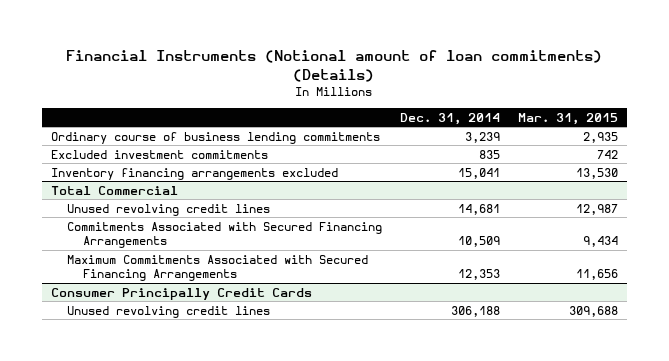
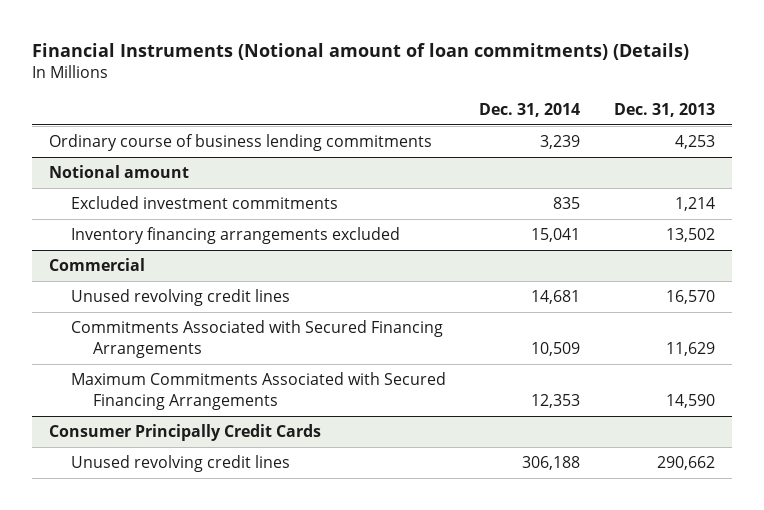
- | Dec. 31, 2014 | Mar. 31, 2015
+ | Dec. 31, 2014 | Dec. 31, 2013
+ Notional amount
- Total Commercial
+ Commercial

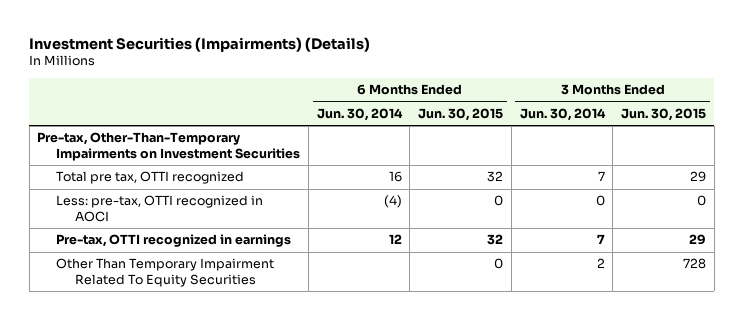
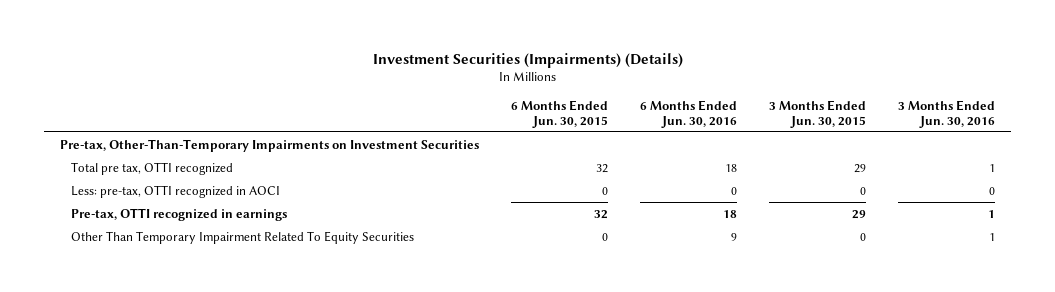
- | 6 Months Ended Jun. 30, 2014 | 6 Months Ended Jun. 30, 2015 | 3 Months Ended Jun. 30, 2014 | 3 Months Ended Jun. 30, 2015
+ | 6 Months Ended Jun. 30, 2015 | 6 Months Ended Jun. 30, 2016 | 3 Months Ended Jun. 30, 2015 | 3 Months Ended Jun. 30, 2016
- Other Than Temporary Impairment Related To Equity Securities | | 0 | 2 | 728
+ Other Than Temporary Impairment Related To Equity Securities | 0 | 9 | 0 | 1

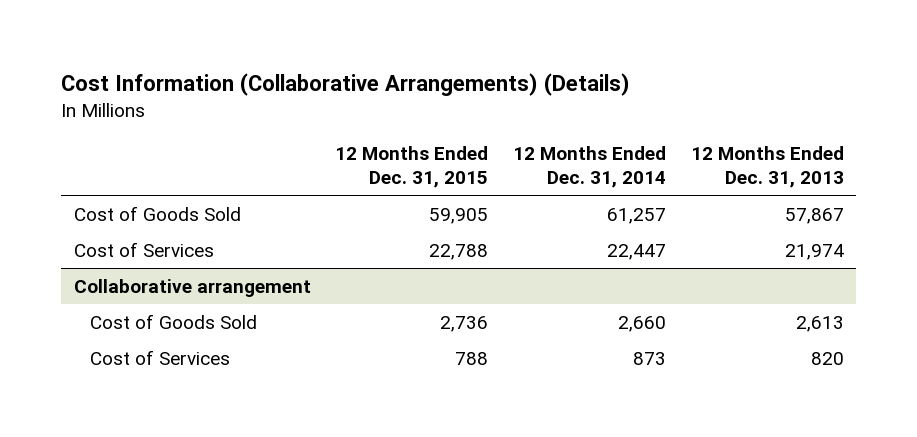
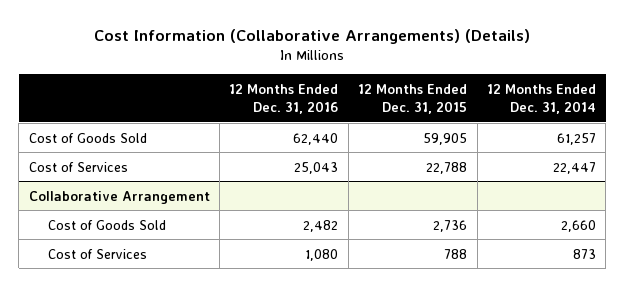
- | 12 Months Ended Dec. 31, 2015 | 12 Months Ended Dec. 31, 2014 | 12 Months Ended Dec. 31, 2013
+ | 12 Months Ended Dec. 31, 2016 | 12 Months Ended Dec. 31, 2015 | 12 Months Ended Dec. 31, 2014
- Collaborative arrangement
+ Collaborative Arrangement

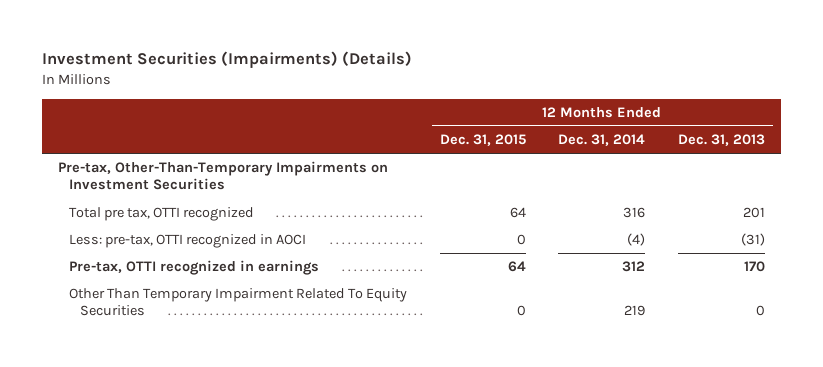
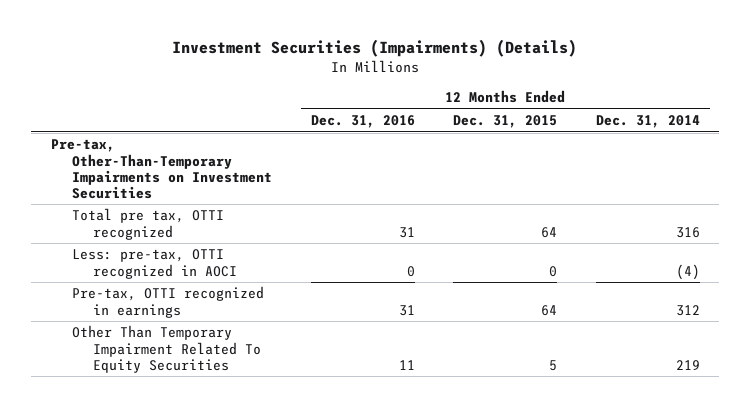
- | 12 Months Ended Dec. 31, 2015 | 12 Months Ended Dec. 31, 2014 | 12 Months Ended Dec. 31, 2013
+ | 12 Months Ended Dec. 31, 2016 | 12 Months Ended Dec. 31, 2015 | 12 Months Ended Dec. 31, 2014
- Other Than Temporary Impairment Related To Equity Securities | 0 | 219 | 0
+ Other Than Temporary Impairment Related To Equity Securities | 11 | 5 | 219

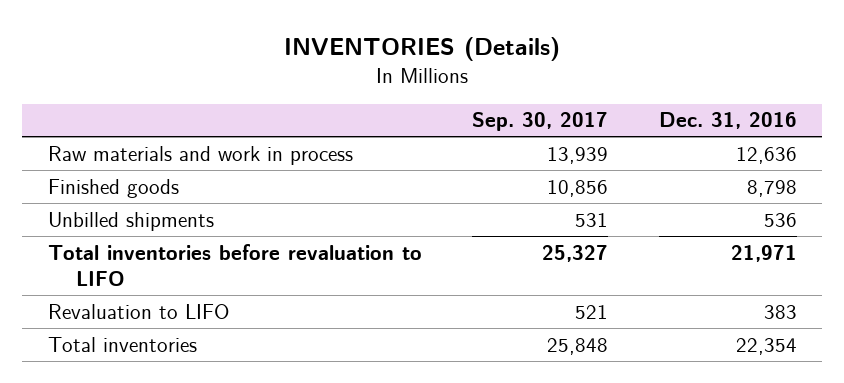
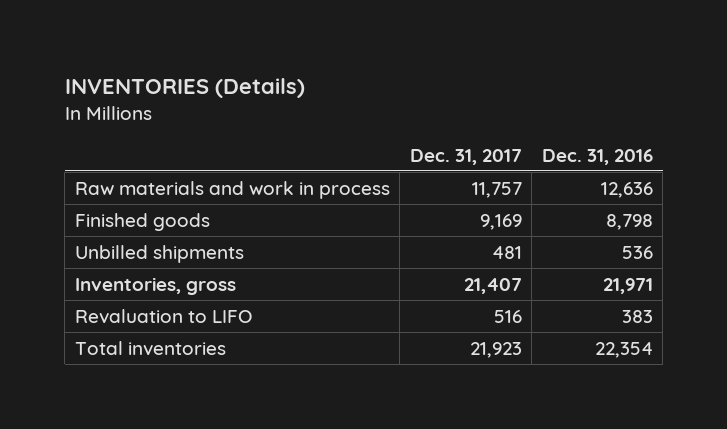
- | Sep. 30, 2017 | Dec. 31, 2016
+ | Dec. 31, 2017 | Dec. 31, 2016
- Total inventories before revaluation to LIFO | 25,327 | 21,971
+ Inventories, gross | 21,407 | 21,971

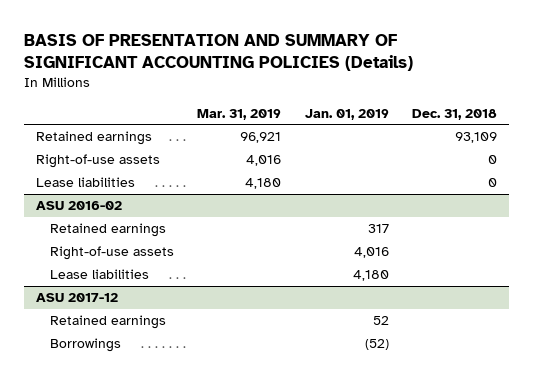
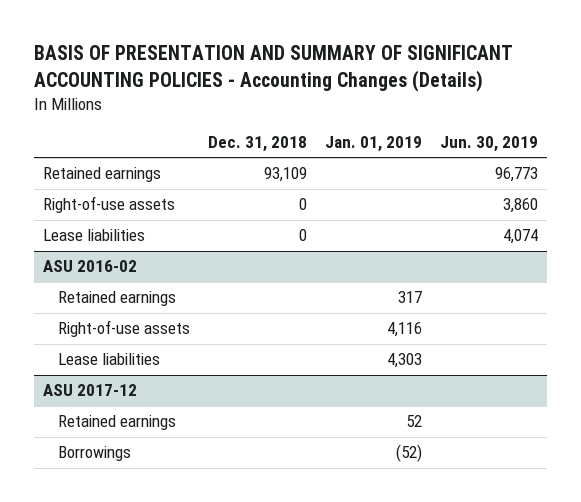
- BASIS OF PRESENTATION AND SUMMARY OF SIGNIFICANT ACCOUNTING POLICIES (Details)
+ BASIS OF PRESENTATION AND SUMMARY OF SIGNIFICANT ACCOUNTING POLICIES - Accounting Changes (Details)
- | Mar. 31, 2019 | Jan. 01, 2019 | Dec. 31, 2018
+ | Dec. 31, 2018 | Jan. 01, 2019 | Jun. 30, 2019
@ ASU 2016-02
- Right-of-use assets | | 4,016 |
- Lease liabilities | | 4,180 |
+ Right-of-use assets | | 4,116 |
+ Lease liabilities | | 4,303 |

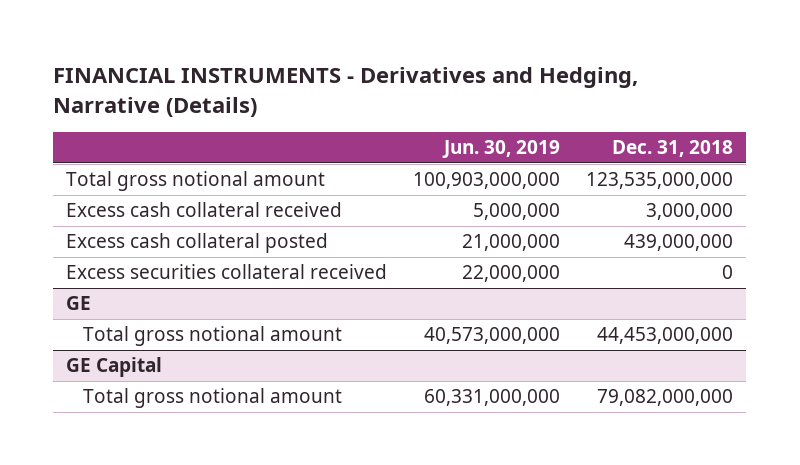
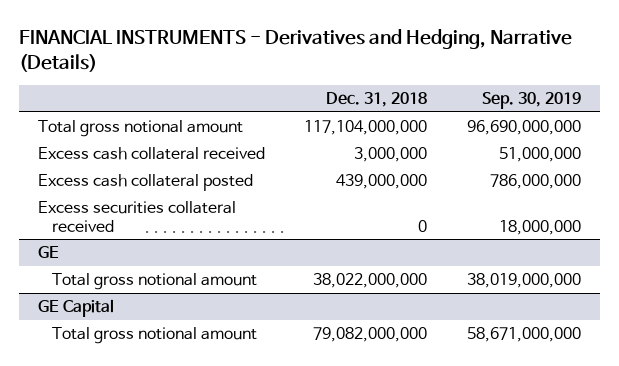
- | Jun. 30, 2019 | Dec. 31, 2018
+ | Dec. 31, 2018 | Sep. 30, 2019
- Total gross notional amount | 100,903,000,000 | 123,535,000,000
+ Total gross notional amount | 117,104,000,000 | 96,690,000,000
@ GE
- Total gross notional amount | 40,573,000,000 | 44,453,000,000
+ Total gross notional amount | 38,022,000,000 | 38,019,000,000

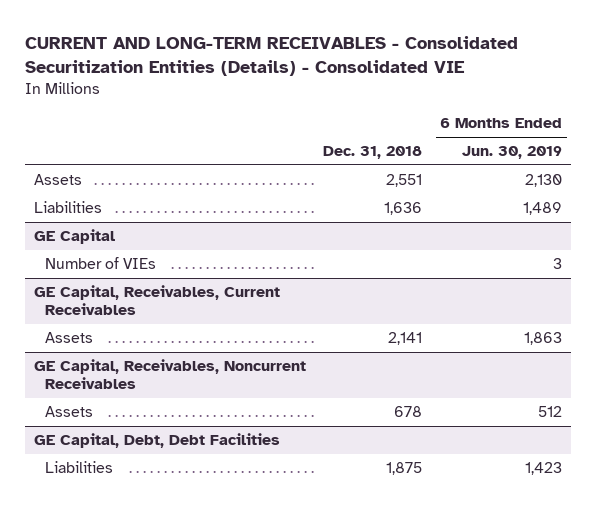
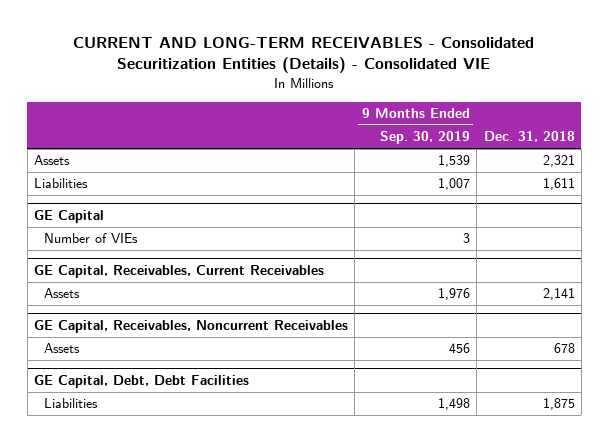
- | Dec. 31, 2018 | 6 Months Ended Jun. 30, 2019
+ | 9 Months Ended Sep. 30, 2019 | Dec. 31, 2018
- Assets | 2,551 | 2,130
- Liabilities | 1,636 | 1,489
+ Assets | 1,539 | 2,321
+ Liabilities | 1,007 | 1,611

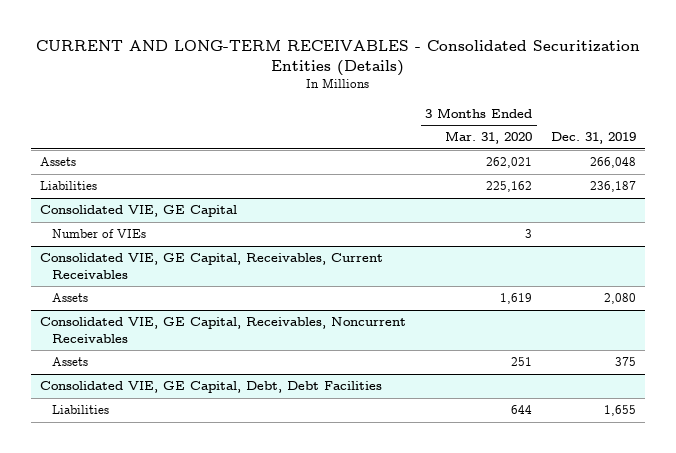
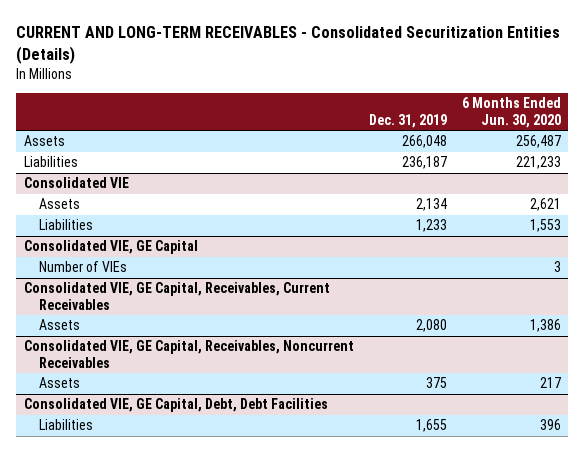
- | 3 Months Ended Mar. 31, 2020 | Dec. 31, 2019
+ | Dec. 31, 2019 | 6 Months Ended Jun. 30, 2020
+ Consolidated VIE
+ Assets | 2,134 | 2,621
+ Liabilities | 1,233 | 1,553

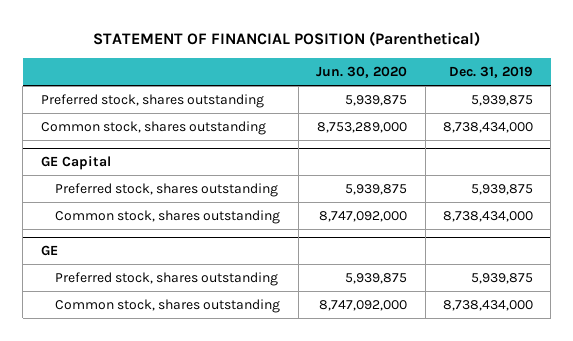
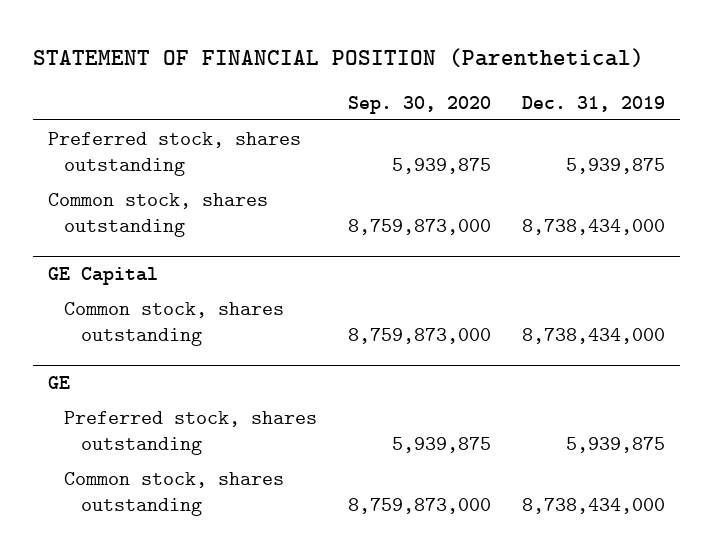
- | Jun. 30, 2020 | Dec. 31, 2019
+ | Sep. 30, 2020 | Dec. 31, 2019
@ GE Capital
- Preferred stock, shares outstanding | 5,939,875 | 5,939,875

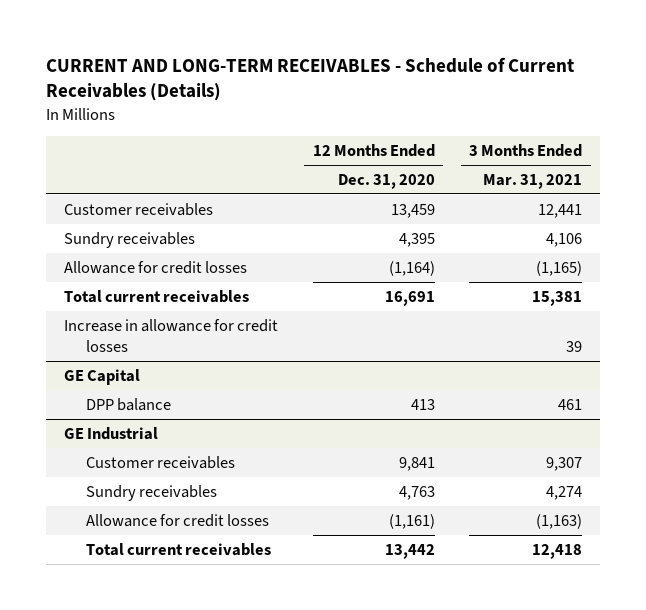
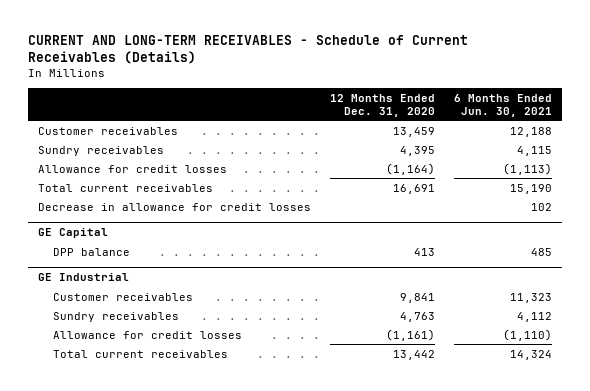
- | 12 Months Ended Dec. 31, 2020 | 3 Months Ended Mar. 31, 2021
+ | 12 Months Ended Dec. 31, 2020 | 6 Months Ended Jun. 30, 2021
- Increase in allowance for credit losses | | 39
+ Decrease in allowance for credit losses | | 102

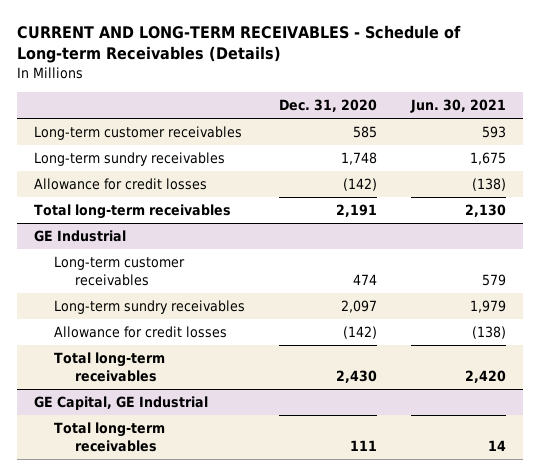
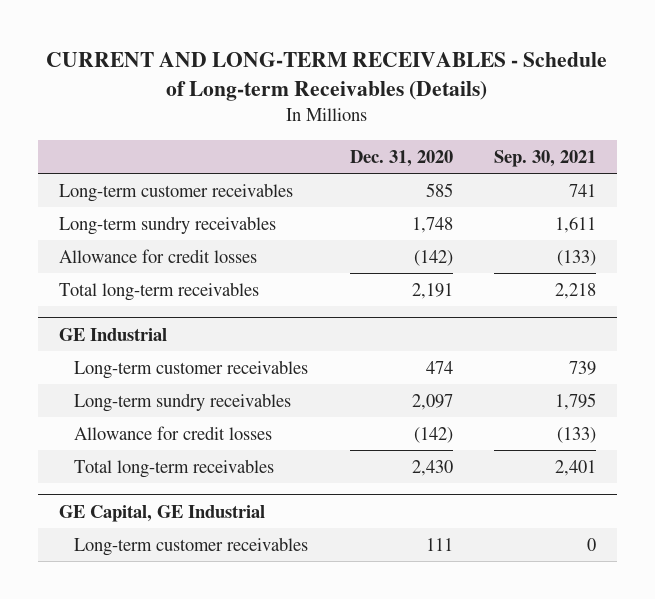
- | Dec. 31, 2020 | Jun. 30, 2021
+ | Dec. 31, 2020 | Sep. 30, 2021
@ GE Capital, GE Industrial
- Total long-term receivables | 111 | 14
+ Long-term customer receivables | 111 | 0

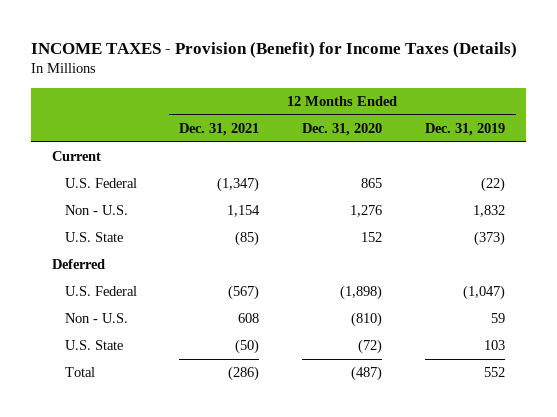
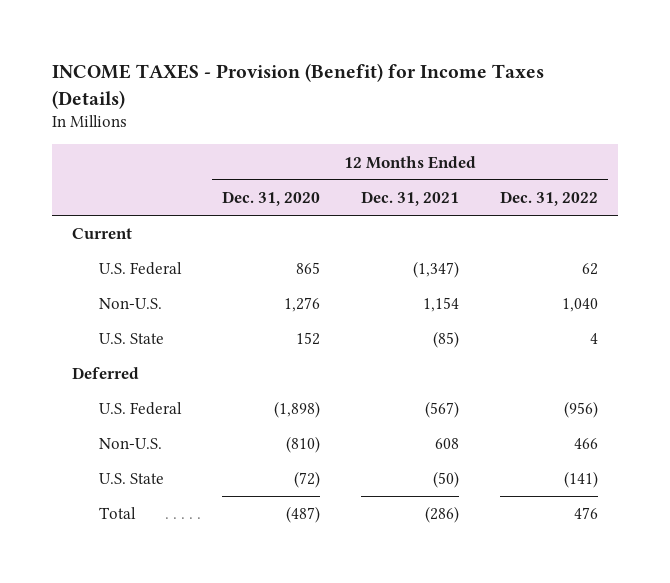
- | 12 Months Ended Dec. 31, 2021 | 12 Months Ended Dec. 31, 2020 | 12 Months Ended Dec. 31, 2019
+ | 12 Months Ended Dec. 31, 2020 | 12 Months Ended Dec. 31, 2021 | 12 Months Ended Dec. 31, 2022
- Non - U.S. | 1,154 | 1,276 | 1,832
+ Non-U.S. | 1,276 | 1,154 | 1,040
- Non - U.S. | 608 | (810) | 59
+ Non-U.S. | (810) | 608 | 466

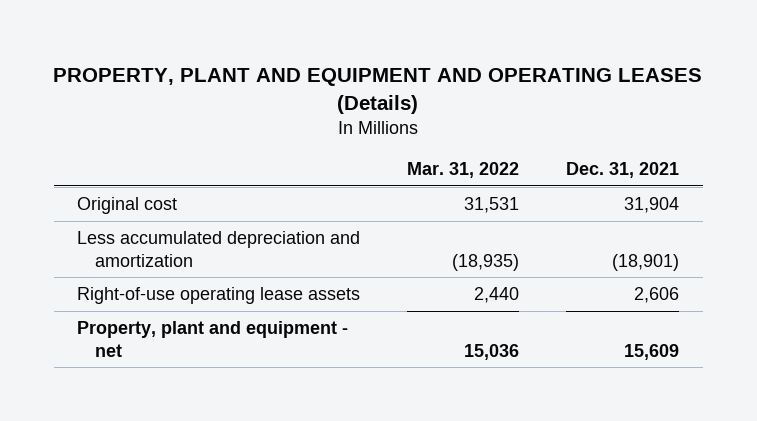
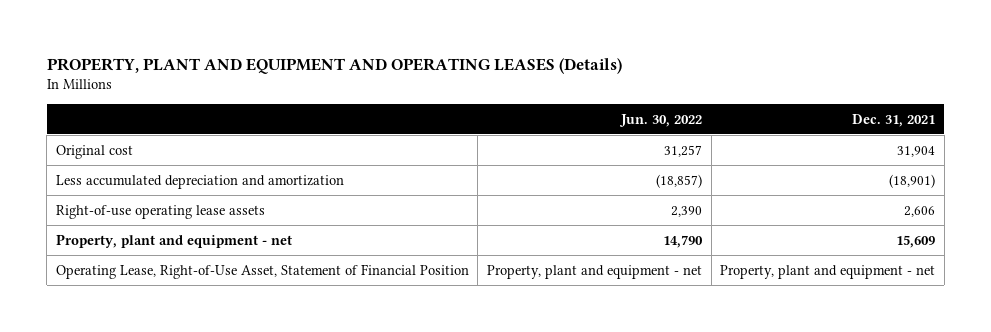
- | Mar. 31, 2022 | Dec. 31, 2021
+ | Jun. 30, 2022 | Dec. 31, 2021
+ Operating Lease, Right-of-Use Asset, Statement of Financial Position | Property, plant and equipment - net | Property, plant and equipment - net

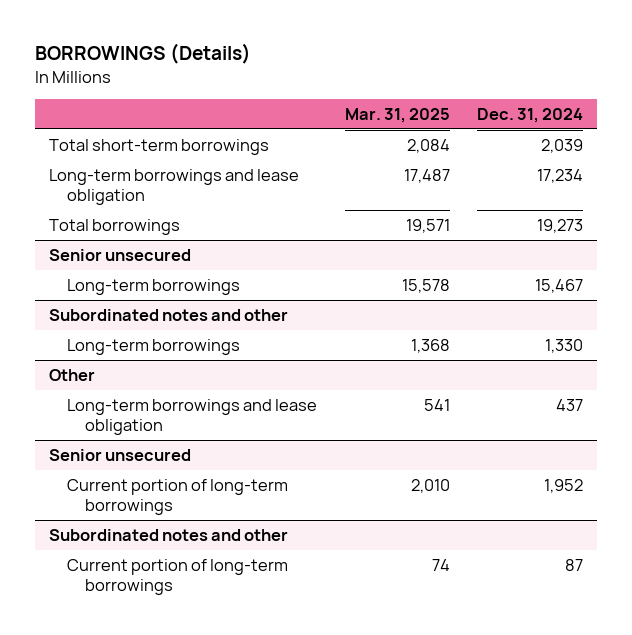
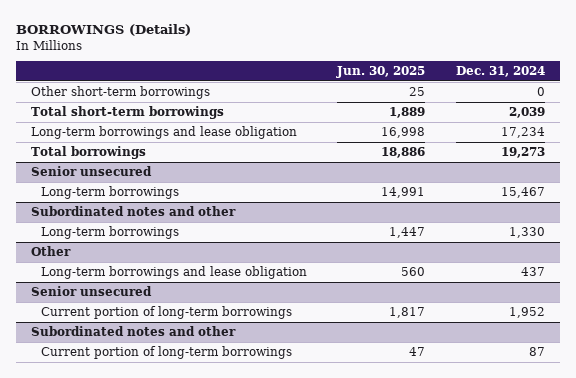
- | Mar. 31, 2025 | Dec. 31, 2024
+ | Jun. 30, 2025 | Dec. 31, 2024
+ Other short-term borrowings | 25 | 0

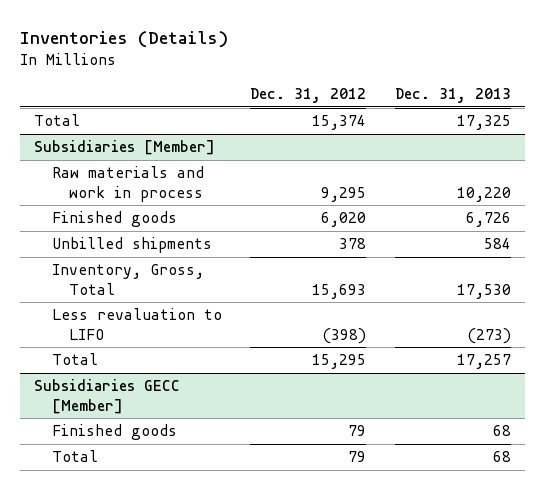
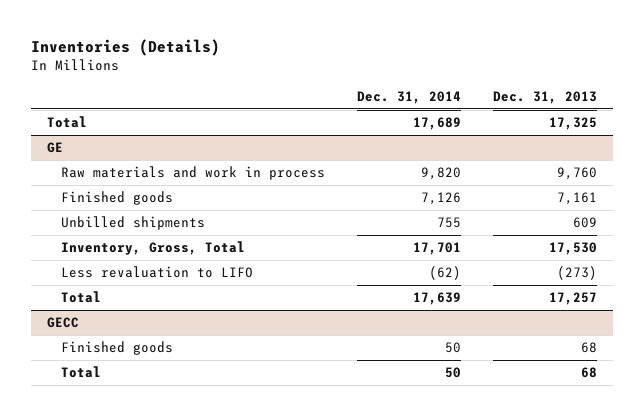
- | Dec. 31, 2012 | Dec. 31, 2013
+ | Dec. 31, 2014 | Dec. 31, 2013
- Subsidiaries [Member]
- Raw materials and work in process | 9,295 | 10,220
- Finished goods | 6,020 | 6,726
- Unbilled shipments | 378 | 584
+ GE
+ Raw materials and work in process | 9,820 | 9,760
+ Finished goods | 7,126 | 7,161
+ Unbilled shipments | 755 | 609
- Subsidiaries GECC [Member]
+ GECC

